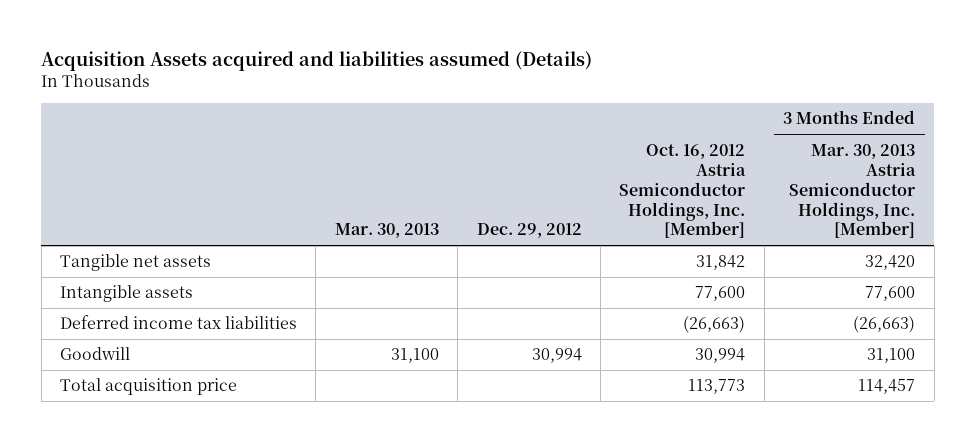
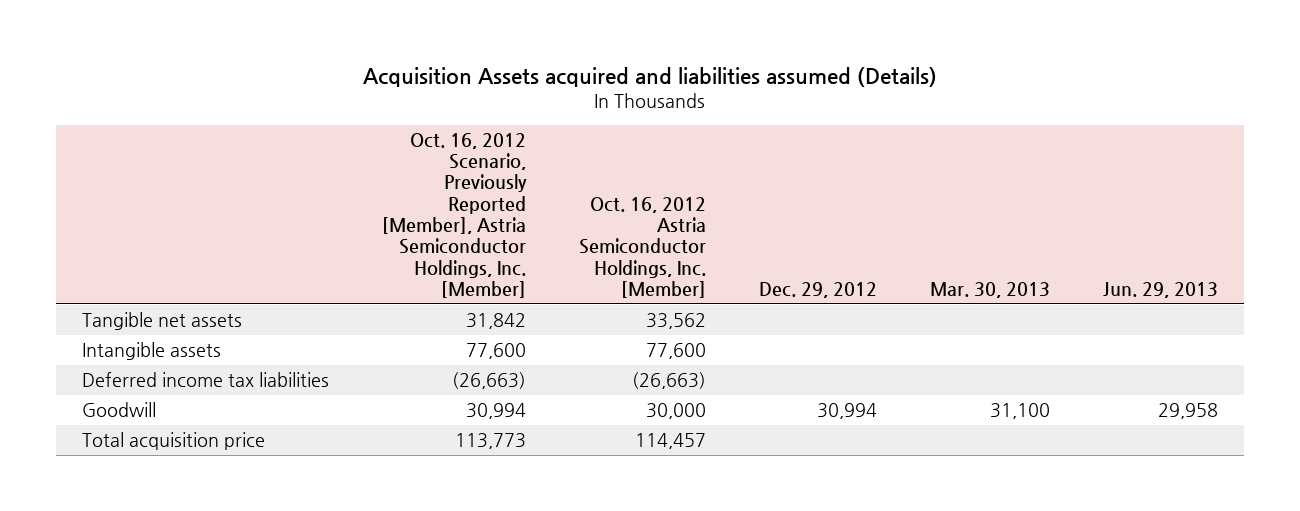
- | Mar. 30, 2013 | Dec. 29, 2012 | Oct. 16, 2012 Astria Semiconductor Holdings, Inc. [Member] | 3 Months Ended Mar. 30, 2013 Astria Semiconductor Holdings, Inc. [Member]
+ | Oct. 16, 2012 Scenario, Previously Reported [Member], Astria Semiconductor Holdings, Inc. [Member] | Oct. 16, 2012 Astria Semiconductor Holdings, Inc. [Member] | Dec. 29, 2012 | Mar. 30, 2013 | Jun. 29, 2013
- Tangible net assets | | | 31,842 | 32,420
+ Tangible net assets | 31,842 | 33,562 | | |
- Goodwill | 31,100 | 30,994 | 30,994 | 31,100
- Total acquisition price | | | 113,773 | 114,457
+ Goodwill | 30,994 | 30,000 | 30,994 | 31,100 | 29,958
+ Total acquisition price | 113,773 | 114,457 | | |

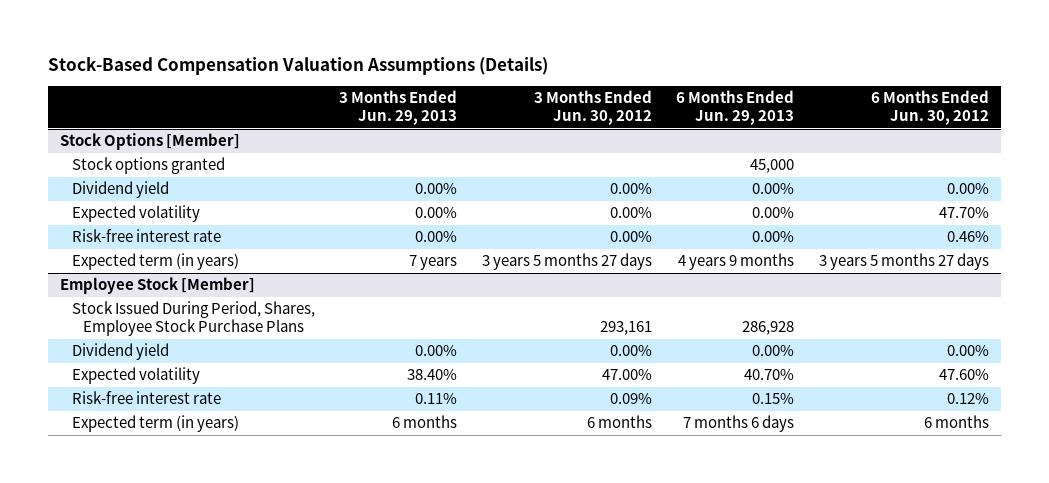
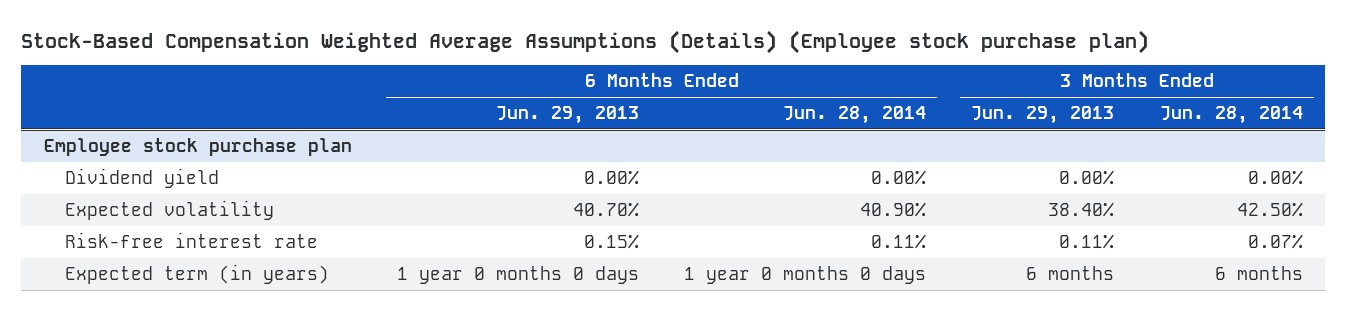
- Stock-Based Compensation Valuation Assumptions (Details)
+ Stock-Based Compensation Weighted Average Assumptions (Details) (Employee stock purchase plan)
- | 3 Months Ended Jun. 29, 2013 | 3 Months Ended Jun. 30, 2012 | 6 Months Ended Jun. 29, 2013 | 6 Months Ended Jun. 30, 2012
+ | 6 Months Ended Jun. 29, 2013 | 6 Months Ended Jun. 28, 2014 | 3 Months Ended Jun. 29, 2013 | 3 Months Ended Jun. 28, 2014
- Stock Options [Member]
- Stock options granted | | | 45,000 |
- Dividend yield | 0.00% | 0.00% | 0.00% | 0.00%
- Expected volatility | 0.00% | 0.00% | 0.00% | 47.70%
- Risk-free interest rate | 0.00% | 0.00% | 0.00% | 0.46%
- Expected term (in years) | 7 years | 3 years 5 months 27 days | 4 years 9 months | 3 years 5 months 27 days
- Employee Stock [Member]
- Stock Issued During Period, Shares, Employee Stock Purchase Plans | | 293,161 | 286,928 |
+ Employee stock purchase plan
- Expected term (in years) | 6 months | 6 months | 7 months 6 days | 6 months
+ Expected term (in years) | 1 year 0 months 0 days | 1 year 0 months 0 days | 6 months | 6 months

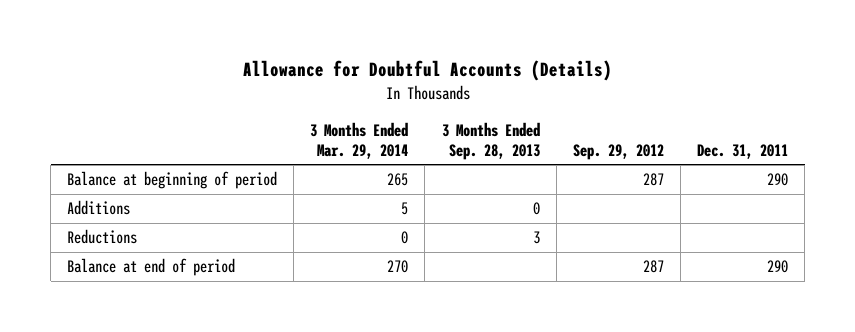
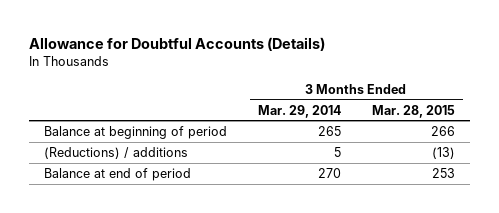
- | 3 Months Ended Mar. 29, 2014 | 3 Months Ended Sep. 28, 2013 | Sep. 29, 2012 | Dec. 31, 2011
+ | 3 Months Ended Mar. 29, 2014 | 3 Months Ended Mar. 28, 2015
- Additions | 5 | 0 | |
- Reductions | 0 | 3 | |
+ (Reductions) / additions | 5 | (13)

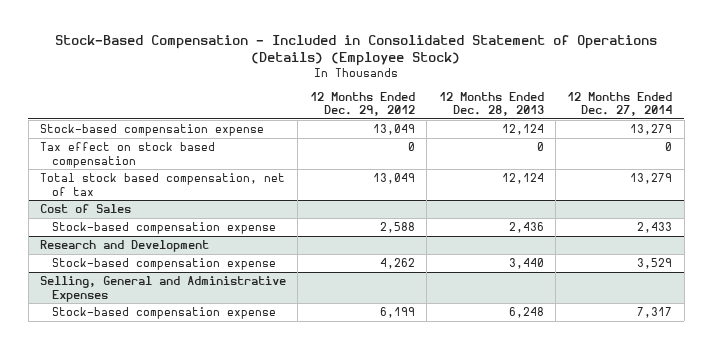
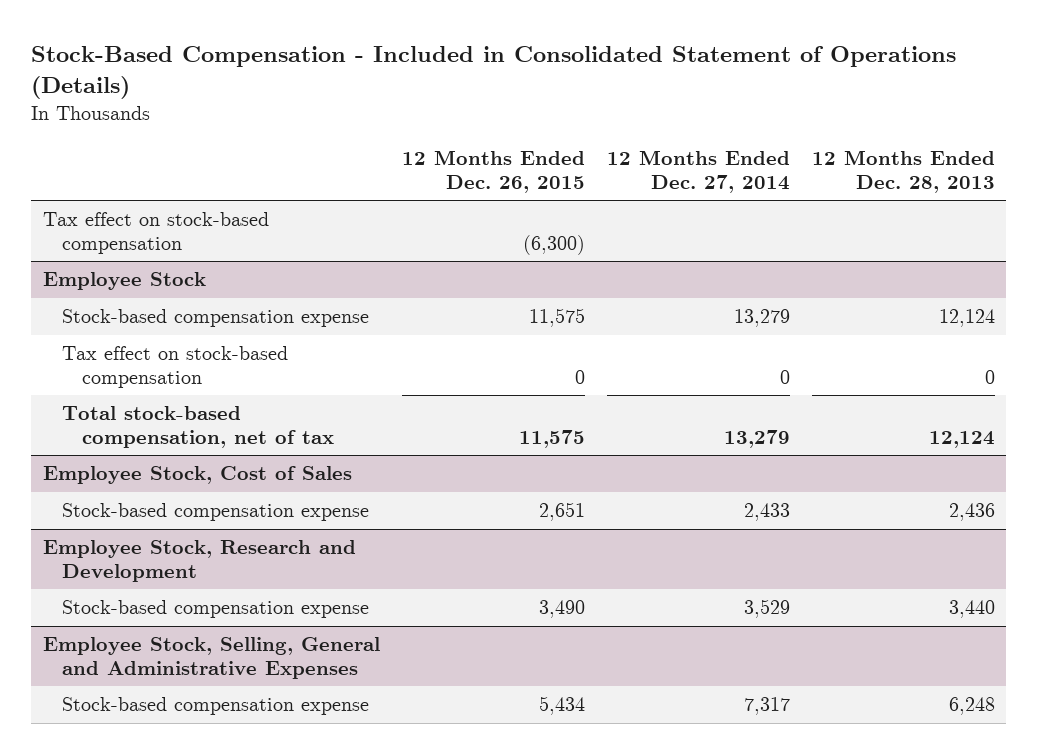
- Stock-Based Compensation - Included in Consolidated Statement of Operations (Details) (Employee Stock)
+ Stock-Based Compensation - Included in Consolidated Statement of Operations (Details)
- | 12 Months Ended Dec. 29, 2012 | 12 Months Ended Dec. 28, 2013 | 12 Months Ended Dec. 27, 2014
+ | 12 Months Ended Dec. 26, 2015 | 12 Months Ended Dec. 27, 2014 | 12 Months Ended Dec. 28, 2013
+ Tax effect on stock-based compensation | (6,300) | |
+ Employee Stock
- Tax effect on stock based compensation | 0 | 0 | 0
- Total stock based compensation, net of tax | 13,049 | 12,124 | 13,279
- Cost of Sales
+ Tax effect on stock-based compensation | 0 | 0 | 0
+ Total stock-based compensation, net of tax | 11,575 | 13,279 | 12,124
+ Employee Stock, Cost of Sales
- Research and Development
+ Employee Stock, Research and Development
- Selling, General and Administrative Expenses
+ Employee Stock, Selling, General and Administrative Expenses

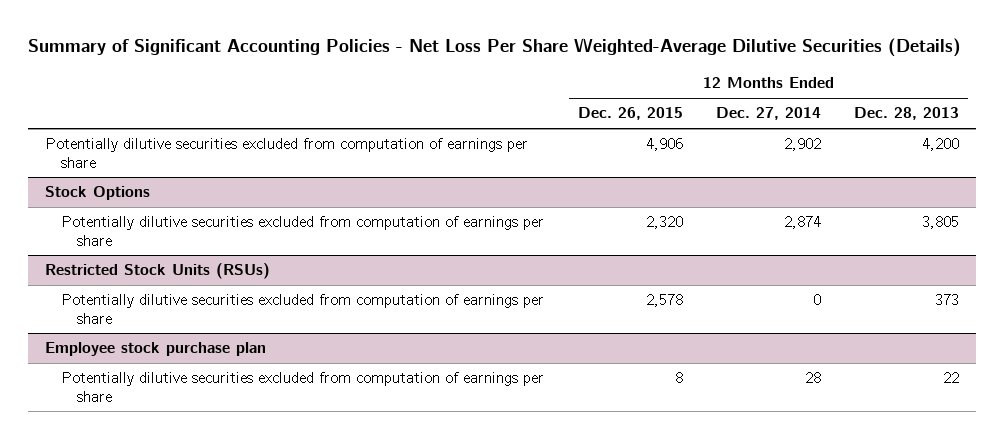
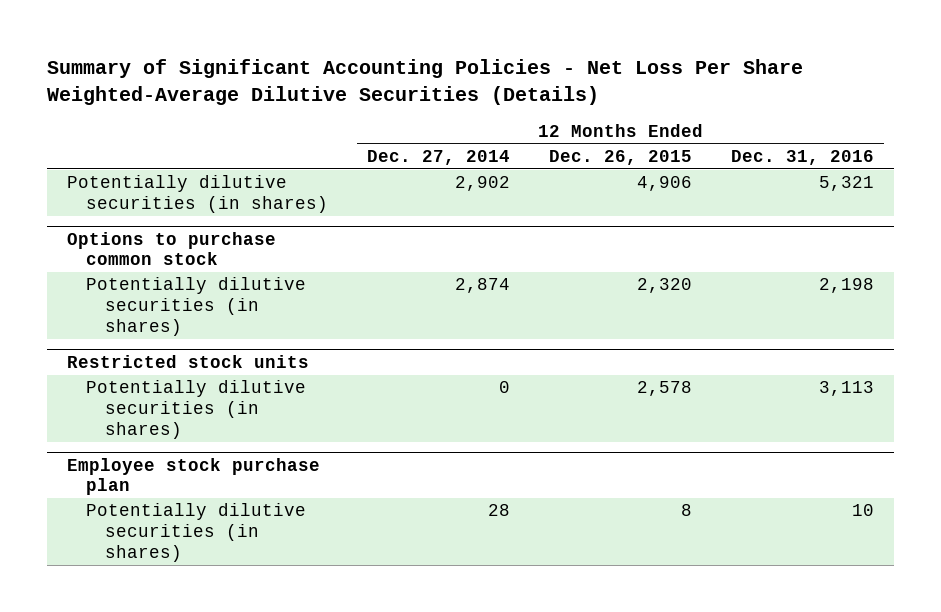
- | 12 Months Ended Dec. 26, 2015 | 12 Months Ended Dec. 27, 2014 | 12 Months Ended Dec. 28, 2013
+ | 12 Months Ended Dec. 27, 2014 | 12 Months Ended Dec. 26, 2015 | 12 Months Ended Dec. 31, 2016
- Potentially dilutive securities excluded from computation of earnings per share | 4,906 | 2,902 | 4,200
- Stock Options
- Potentially dilutive securities excluded from computation of earnings per share | 2,320 | 2,874 | 3,805
- Restricted Stock Units (RSUs)
- Potentially dilutive securities excluded from computation of earnings per share | 2,578 | 0 | 373
+ Potentially dilutive securities (in shares) | 2,902 | 4,906 | 5,321
+ Options to purchase common stock
+ Potentially dilutive securities (in shares) | 2,874 | 2,320 | 2,198
+ Restricted stock units
+ Potentially dilutive securities (in shares) | 0 | 2,578 | 3,113
@ Employee stock purchase plan
- Potentially dilutive securities excluded from computation of earnings per share | 8 | 28 | 22
+ Potentially dilutive securities (in shares) | 28 | 8 | 10

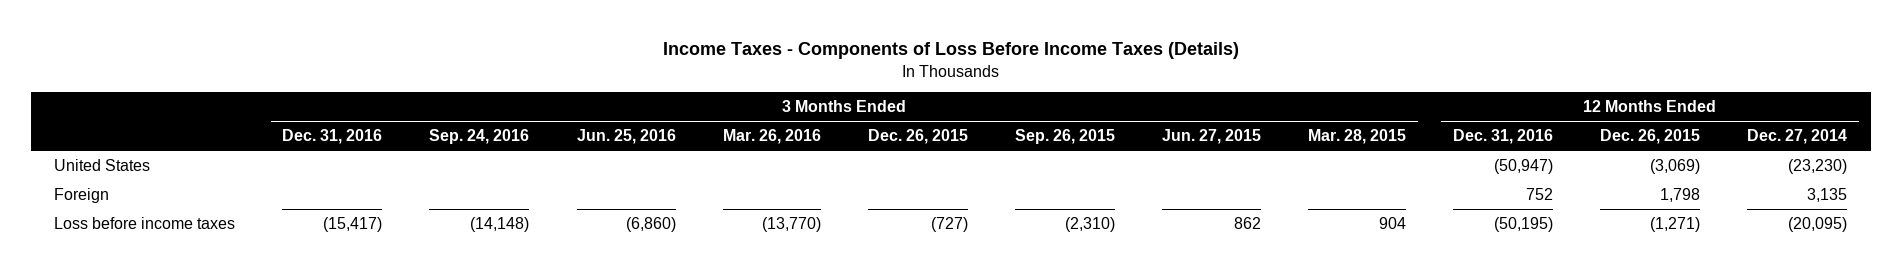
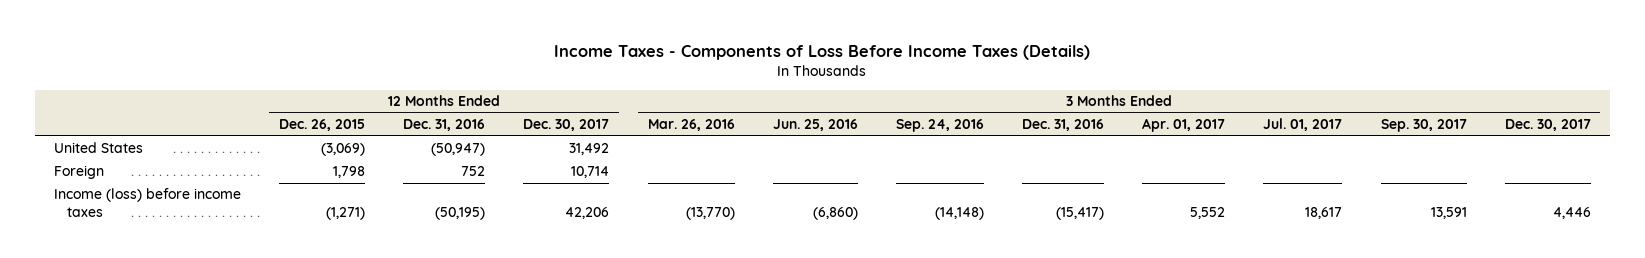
- | 3 Months Ended Dec. 31, 2016 | 3 Months Ended Sep. 24, 2016 | 3 Months Ended Jun. 25, 2016 | 3 Months Ended Mar. 26, 2016 | 3 Months Ended Dec. 26, 2015 | 3 Months Ended Sep. 26, 2015 | 3 Months Ended Jun. 27, 2015 | 3 Months Ended Mar. 28, 2015 | 12 Months Ended Dec. 31, 2016 | 12 Months Ended Dec. 26, 2015 | 12 Months Ended Dec. 27, 2014
+ | 12 Months Ended Dec. 26, 2015 | 12 Months Ended Dec. 31, 2016 | 12 Months Ended Dec. 30, 2017 | 3 Months Ended Mar. 26, 2016 | 3 Months Ended Jun. 25, 2016 | 3 Months Ended Sep. 24, 2016 | 3 Months Ended Dec. 31, 2016 | 3 Months Ended Apr. 01, 2017 | 3 Months Ended Jul. 01, 2017 | 3 Months Ended Sep. 30, 2017 | 3 Months Ended Dec. 30, 2017
- Loss before income taxes | (15,417) | (14,148) | (6,860) | (13,770) | (727) | (2,310) | 862 | 904 | (50,195) | (1,271) | (20,095)
+ Income (loss) before income taxes | (1,271) | (50,195) | 42,206 | (13,770) | (6,860) | (14,148) | (15,417) | 5,552 | 18,617 | 13,591 | 4,446

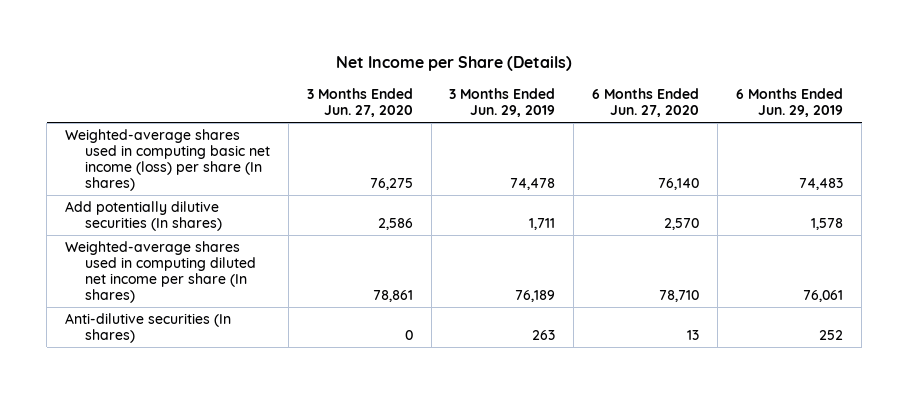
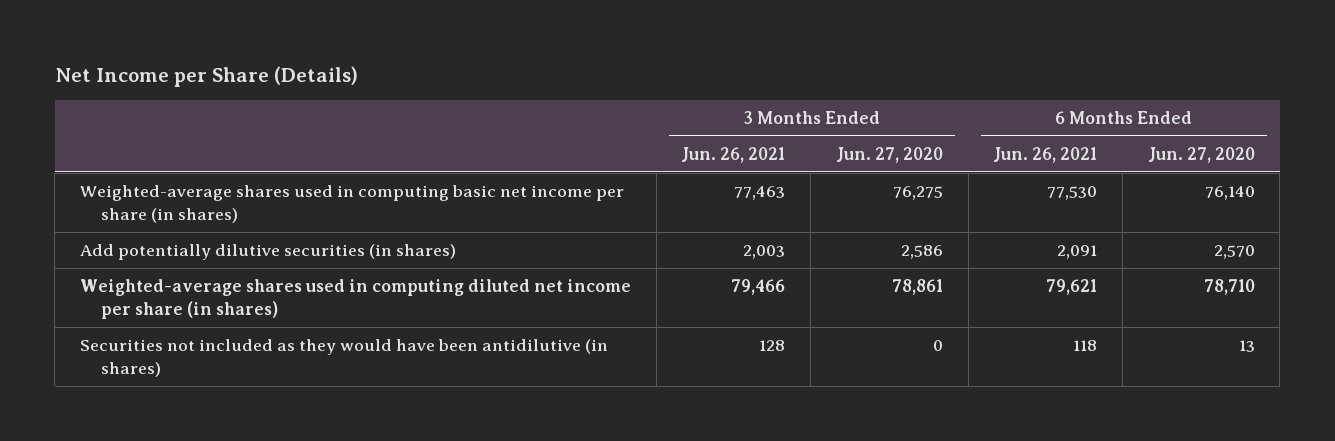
- | 3 Months Ended Jun. 27, 2020 | 3 Months Ended Jun. 29, 2019 | 6 Months Ended Jun. 27, 2020 | 6 Months Ended Jun. 29, 2019
+ | 3 Months Ended Jun. 26, 2021 | 3 Months Ended Jun. 27, 2020 | 6 Months Ended Jun. 26, 2021 | 6 Months Ended Jun. 27, 2020
- Weighted-average shares used in computing basic net income (loss) per share (In shares) | 76,275 | 74,478 | 76,140 | 74,483
- Add potentially dilutive securities (In shares) | 2,586 | 1,711 | 2,570 | 1,578
- Weighted-average shares used in computing diluted net income per share (In shares) | 78,861 | 76,189 | 78,710 | 76,061
- Anti-dilutive securities (In shares) | 0 | 263 | 13 | 252
+ Weighted-average shares used in computing basic net income per share (in shares) | 77,463 | 76,275 | 77,530 | 76,140
+ Add potentially dilutive securities (in shares) | 2,003 | 2,586 | 2,091 | 2,570
+ Weighted-average shares used in computing diluted net income per share (in shares) | 79,466 | 78,861 | 79,621 | 78,710
+ Securities not included as they would have been antidilutive (in shares) | 128 | 0 | 118 | 13

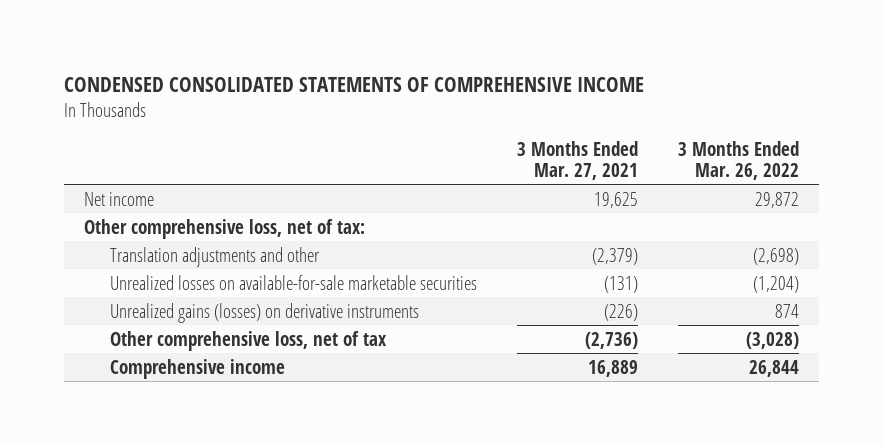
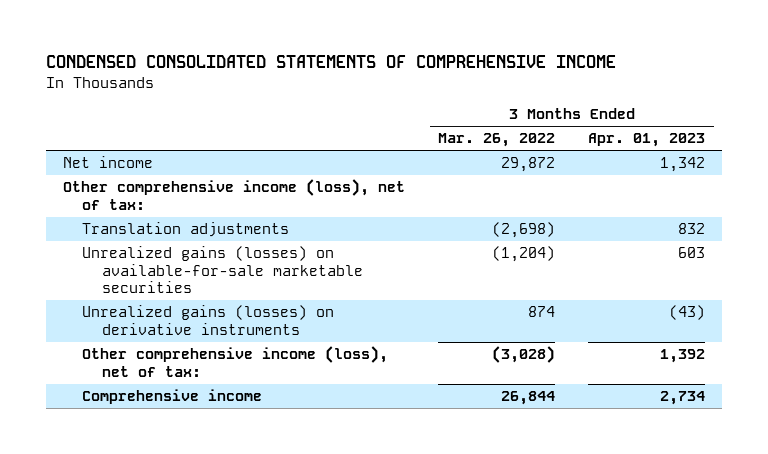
- | 3 Months Ended Mar. 27, 2021 | 3 Months Ended Mar. 26, 2022
+ | 3 Months Ended Mar. 26, 2022 | 3 Months Ended Apr. 01, 2023
- Other comprehensive loss, net of tax:
- Translation adjustments and other | (2,379) | (2,698)
- Unrealized losses on available-for-sale marketable securities | (131) | (1,204)
+ Other comprehensive income (loss), net of tax:
+ Translation adjustments | (2,698) | 832
+ Unrealized gains (losses) on available-for-sale marketable securities | (1,204) | 603
- Other comprehensive loss, net of tax | (2,736) | (3,028)
+ Other comprehensive income (loss), net of tax: | (3,028) | 1,392

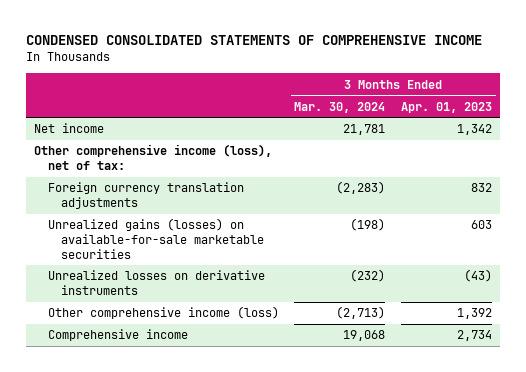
- | 3 Months Ended Mar. 26, 2022 | 3 Months Ended Apr. 01, 2023
+ | 3 Months Ended Mar. 30, 2024 | 3 Months Ended Apr. 01, 2023
- Translation adjustments | (2,698) | 832
+ Foreign currency translation adjustments | (2,283) | 832
- Unrealized gains (losses) on derivative instruments | 874 | (43)
- Other comprehensive income (loss), net of tax: | (3,028) | 1,392
+ Unrealized losses on derivative instruments | (232) | (43)
+ Other comprehensive income (loss) | (2,713) | 1,392

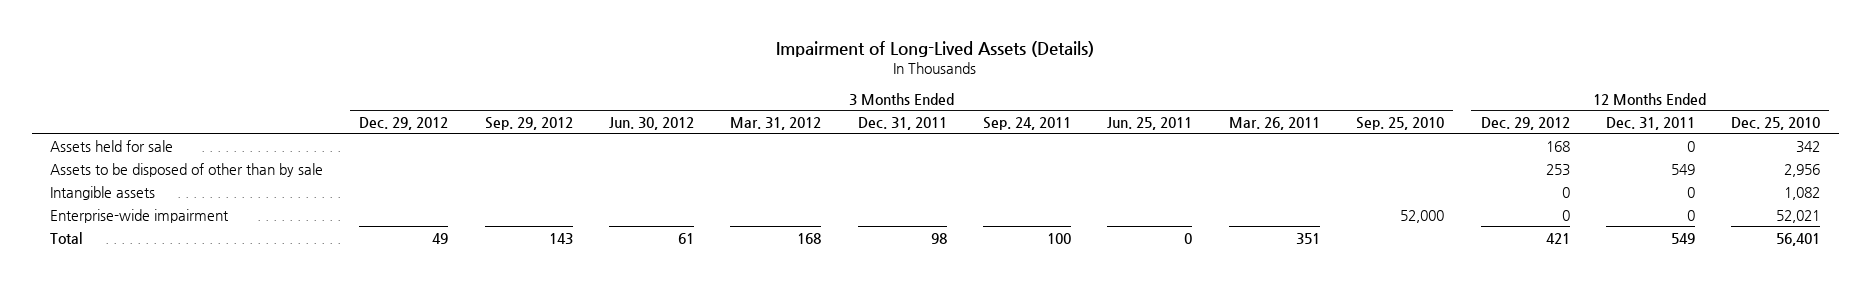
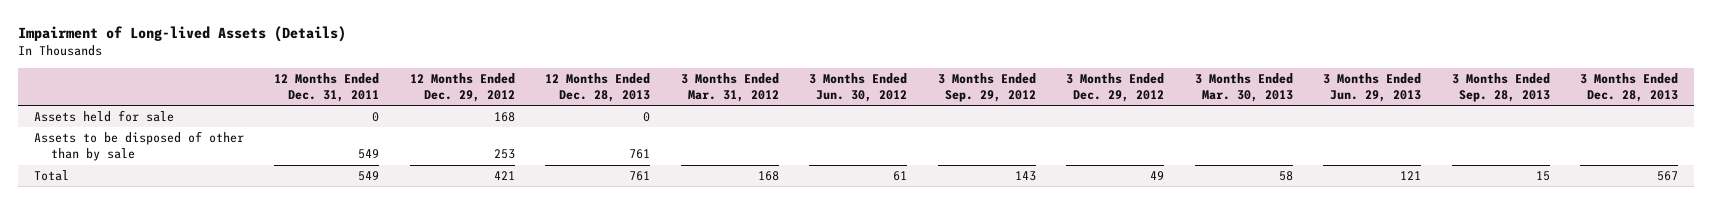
- Impairment of Long-Lived Assets (Details)
+ Impairment of Long-lived Assets (Details)
- | 3 Months Ended Dec. 29, 2012 | 3 Months Ended Sep. 29, 2012 | 3 Months Ended Jun. 30, 2012 | 3 Months Ended Mar. 31, 2012 | 3 Months Ended Dec. 31, 2011 | 3 Months Ended Sep. 24, 2011 | 3 Months Ended Jun. 25, 2011 | 3 Months Ended Mar. 26, 2011 | 3 Months Ended Sep. 25, 2010 | 12 Months Ended Dec. 29, 2012 | 12 Months Ended Dec. 31, 2011 | 12 Months Ended Dec. 25, 2010
+ | 12 Months Ended Dec. 31, 2011 | 12 Months Ended Dec. 29, 2012 | 12 Months Ended Dec. 28, 2013 | 3 Months Ended Mar. 31, 2012 | 3 Months Ended Jun. 30, 2012 | 3 Months Ended Sep. 29, 2012 | 3 Months Ended Dec. 29, 2012 | 3 Months Ended Mar. 30, 2013 | 3 Months Ended Jun. 29, 2013 | 3 Months Ended Sep. 28, 2013 | 3 Months Ended Dec. 28, 2013
- Intangible assets | | | | | | | | | | 0 | 0 | 1,082
- Enterprise-wide impairment | | | | | | | | | 52,000 | 0 | 0 | 52,021

